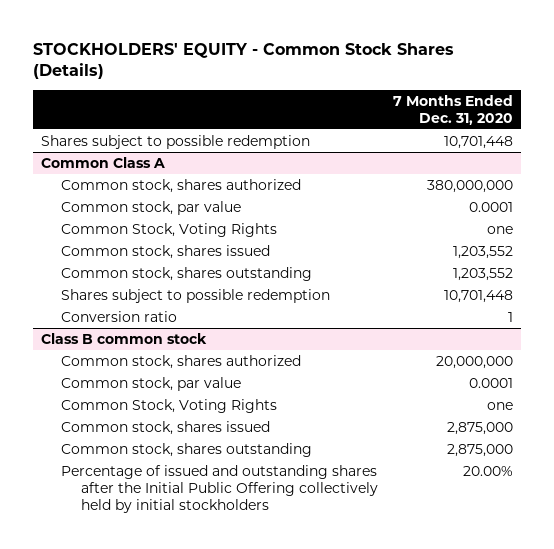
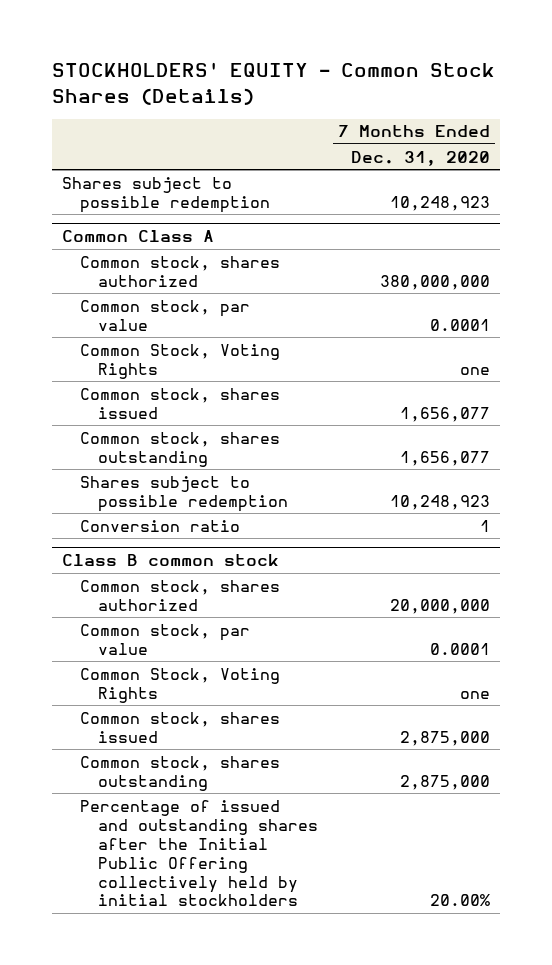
- Shares subject to possible redemption | 10,701,448
+ Shares subject to possible redemption | 10,248,923
@ Common Class A
- Common stock, shares issued | 1,203,552
- Common stock, shares outstanding | 1,203,552
- Shares subject to possible redemption | 10,701,448
+ Common stock, shares issued | 1,656,077
+ Common stock, shares outstanding | 1,656,077
+ Shares subject to possible redemption | 10,248,923

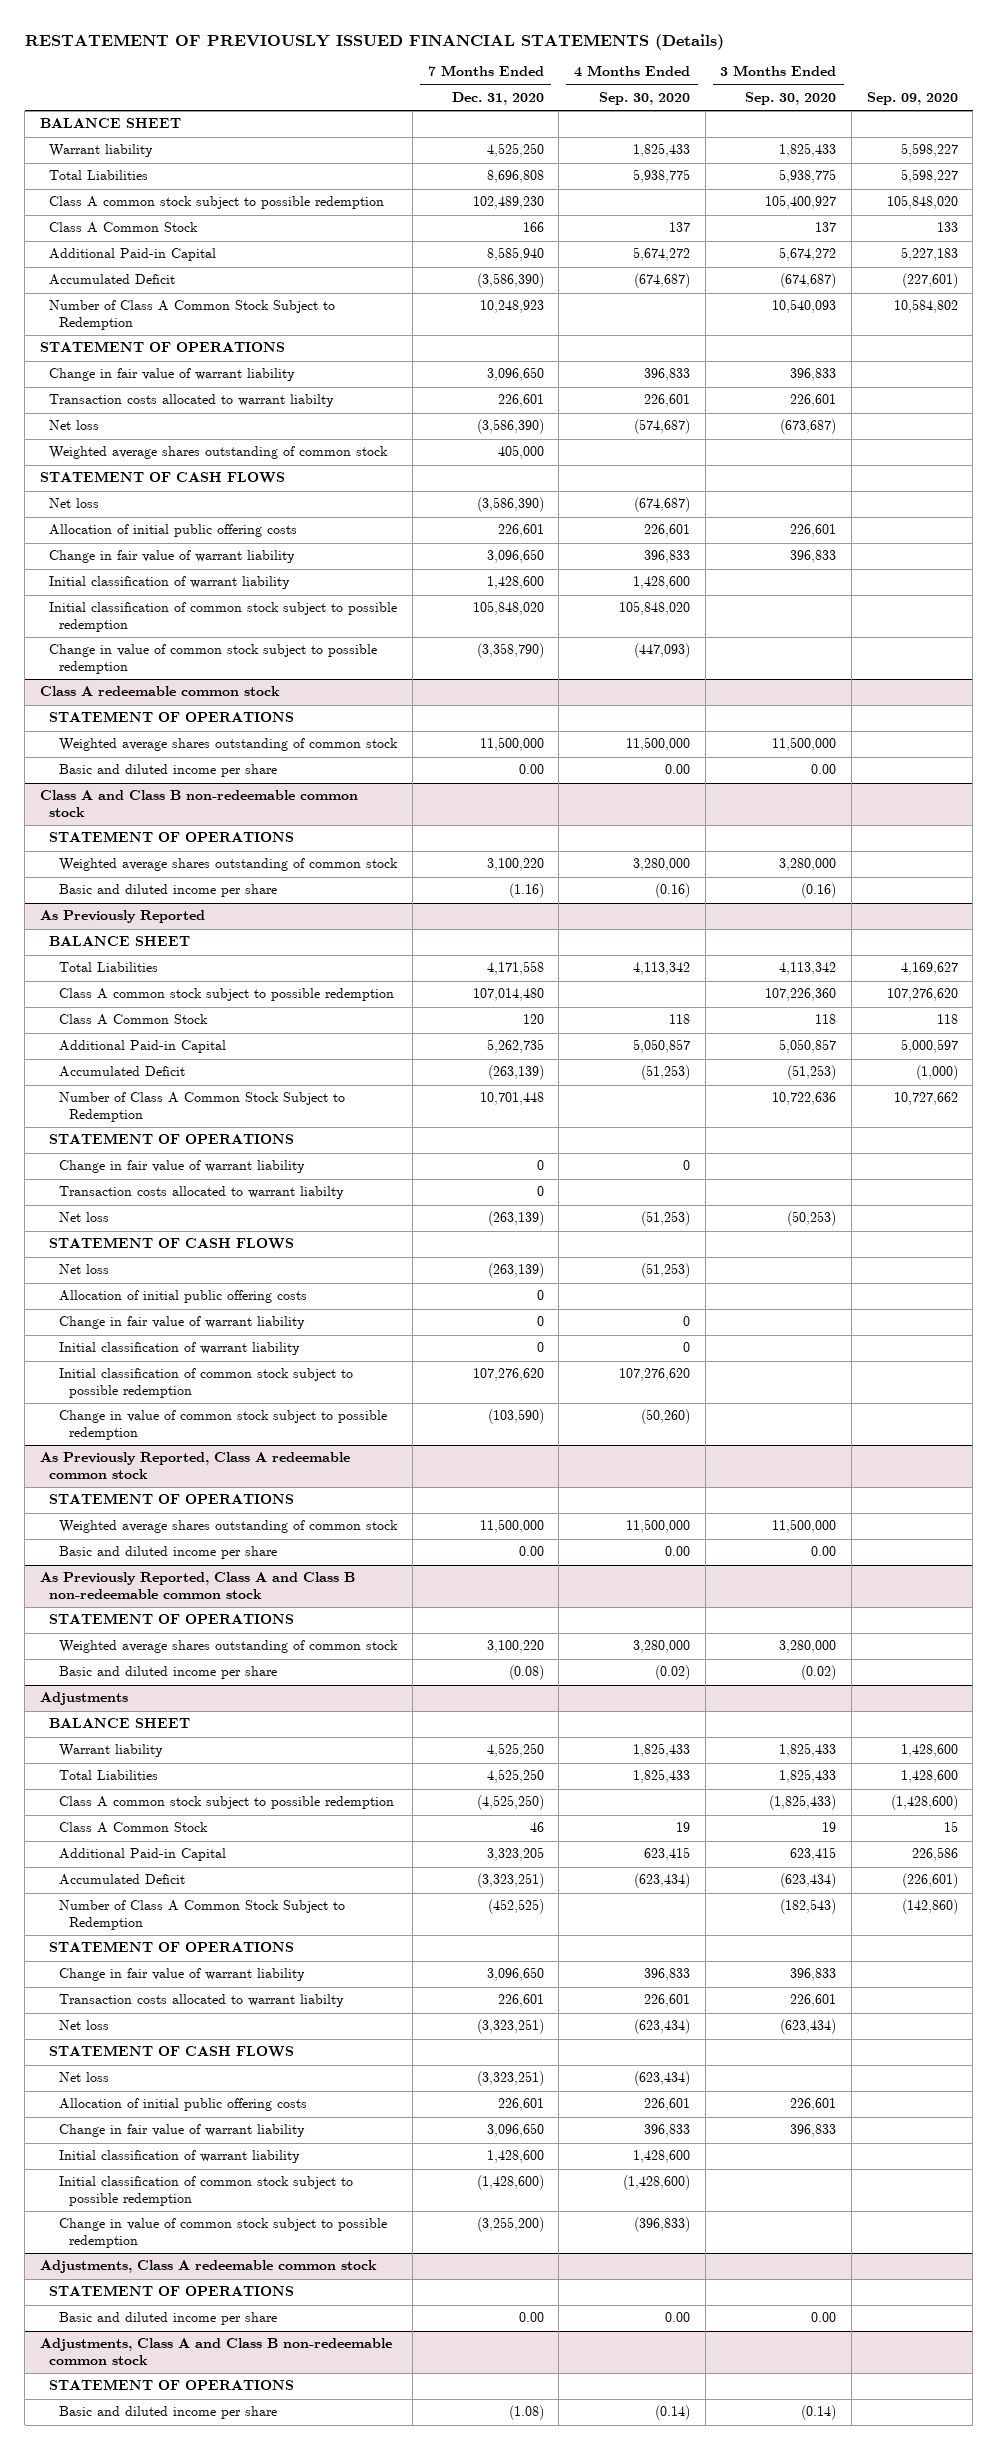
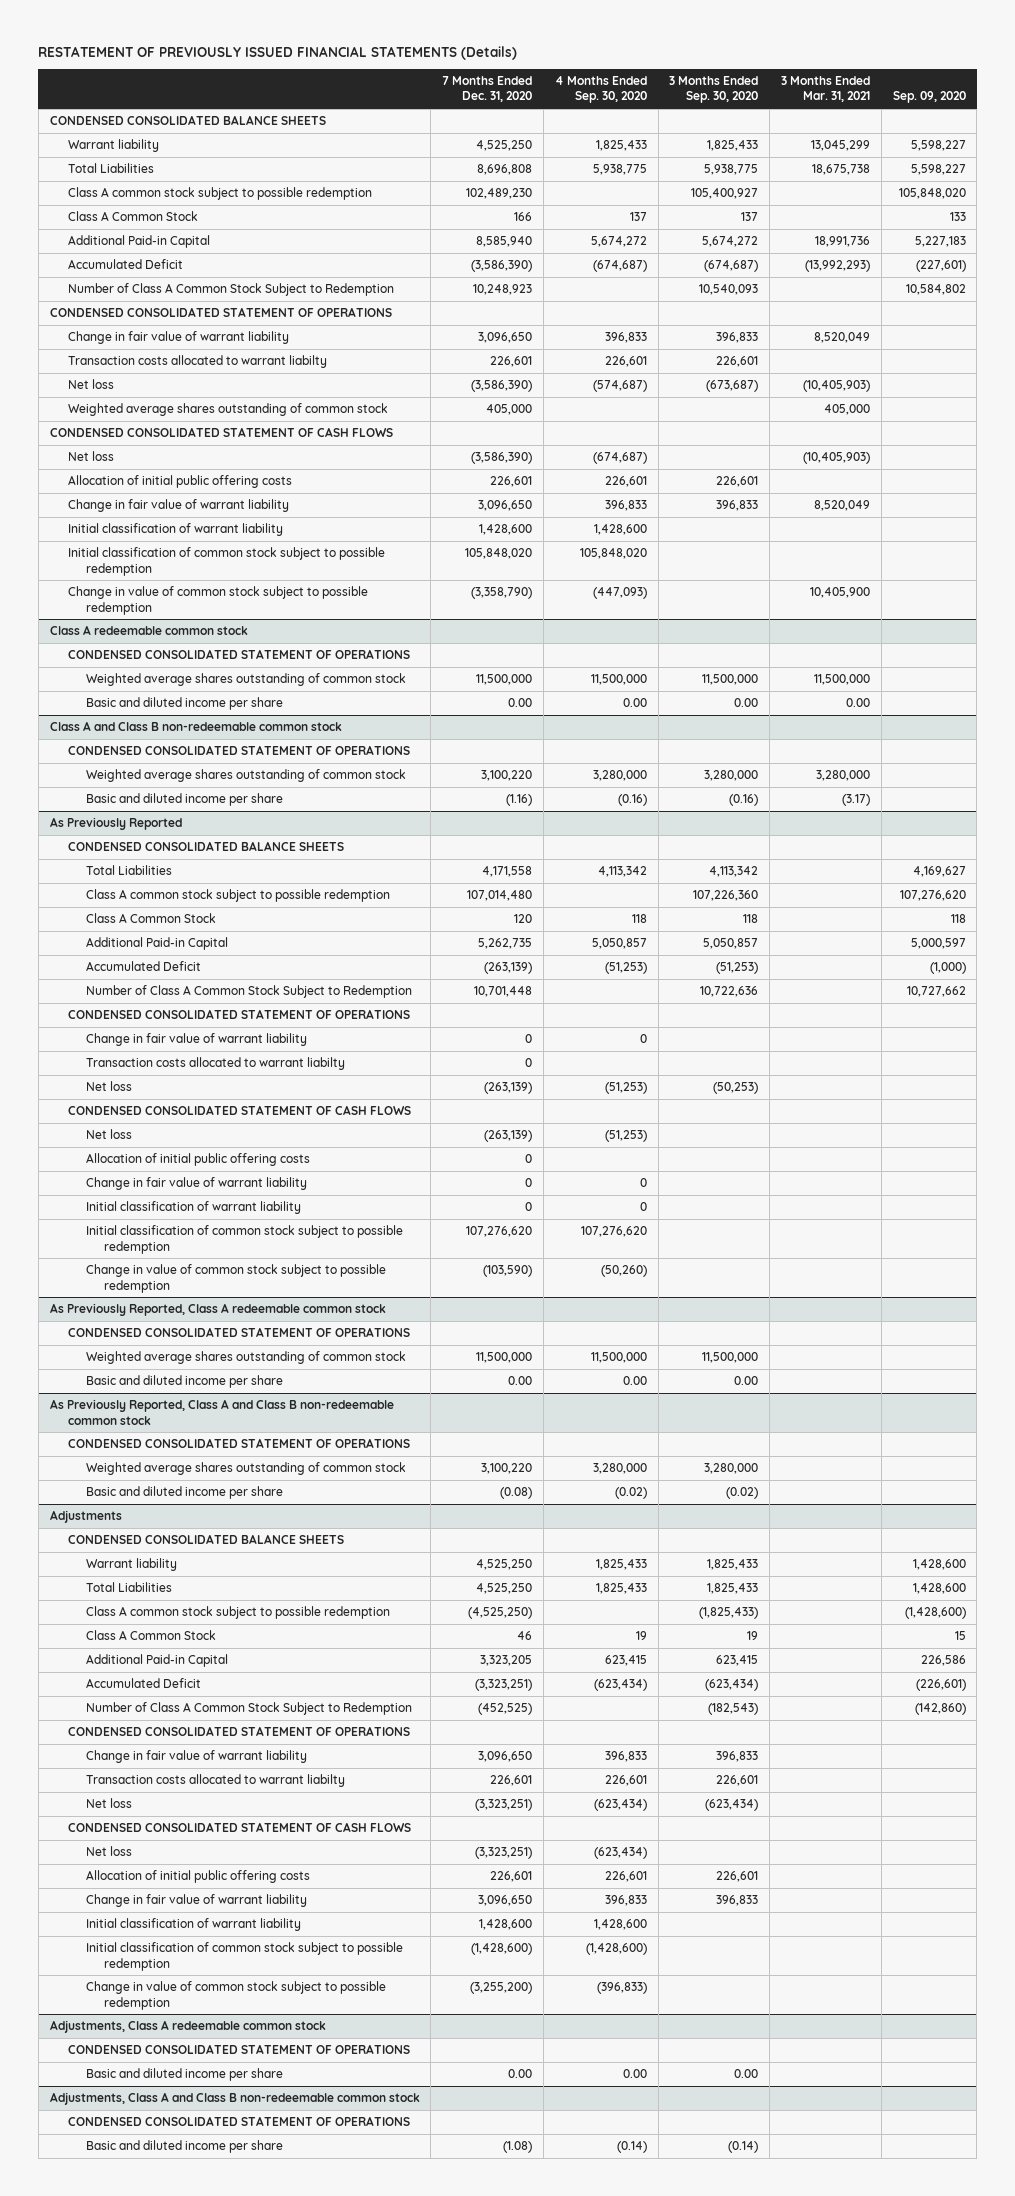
- | 7 Months Ended Dec. 31, 2020 | 4 Months Ended Sep. 30, 2020 | 3 Months Ended Sep. 30, 2020 | Sep. 09, 2020
+ | 7 Months Ended Dec. 31, 2020 | 4 Months Ended Sep. 30, 2020 | 3 Months Ended Sep. 30, 2020 | 3 Months Ended Mar. 31, 2021 | Sep. 09, 2020
- BALANCE SHEET
+ CONDENSED CONSOLIDATED BALANCE SHEETS
- STATEMENT OF OPERATIONS
+ CONDENSED CONSOLIDATED STATEMENT OF OPERATIONS
- STATEMENT OF CASH FLOWS
+ CONDENSED CONSOLIDATED STATEMENT OF CASH FLOWS
@ Class A redeemable common stock
- STATEMENT OF OPERATIONS
+ CONDENSED CONSOLIDATED STATEMENT OF OPERATIONS
@ Class A and Class B non-redeemable common stock
- STATEMENT OF OPERATIONS
+ CONDENSED CONSOLIDATED STATEMENT OF OPERATIONS
@ As Previously Reported
- BALANCE SHEET
+ CONDENSED CONSOLIDATED BALANCE SHEETS
- STATEMENT OF OPERATIONS
+ CONDENSED CONSOLIDATED STATEMENT OF OPERATIONS
- STATEMENT OF CASH FLOWS
+ CONDENSED CONSOLIDATED STATEMENT OF CASH FLOWS
@ As Previously Reported, Class A redeemable common stock
- STATEMENT OF OPERATIONS
+ CONDENSED CONSOLIDATED STATEMENT OF OPERATIONS
@ As Previously Reported, Class A and Class B non-redeemable common stock
- STATEMENT OF OPERATIONS
+ CONDENSED CONSOLIDATED STATEMENT OF OPERATIONS
@ Adjustments
- BALANCE SHEET
+ CONDENSED CONSOLIDATED BALANCE SHEETS
- STATEMENT OF OPERATIONS
+ CONDENSED CONSOLIDATED STATEMENT OF OPERATIONS
- STATEMENT OF CASH FLOWS
+ CONDENSED CONSOLIDATED STATEMENT OF CASH FLOWS
@ Adjustments, Class A redeemable common stock
- STATEMENT OF OPERATIONS
+ CONDENSED CONSOLIDATED STATEMENT OF OPERATIONS
@ Adjustments, Class A and Class B non-redeemable common stock
- STATEMENT OF OPERATIONS
+ CONDENSED CONSOLIDATED STATEMENT OF OPERATIONS

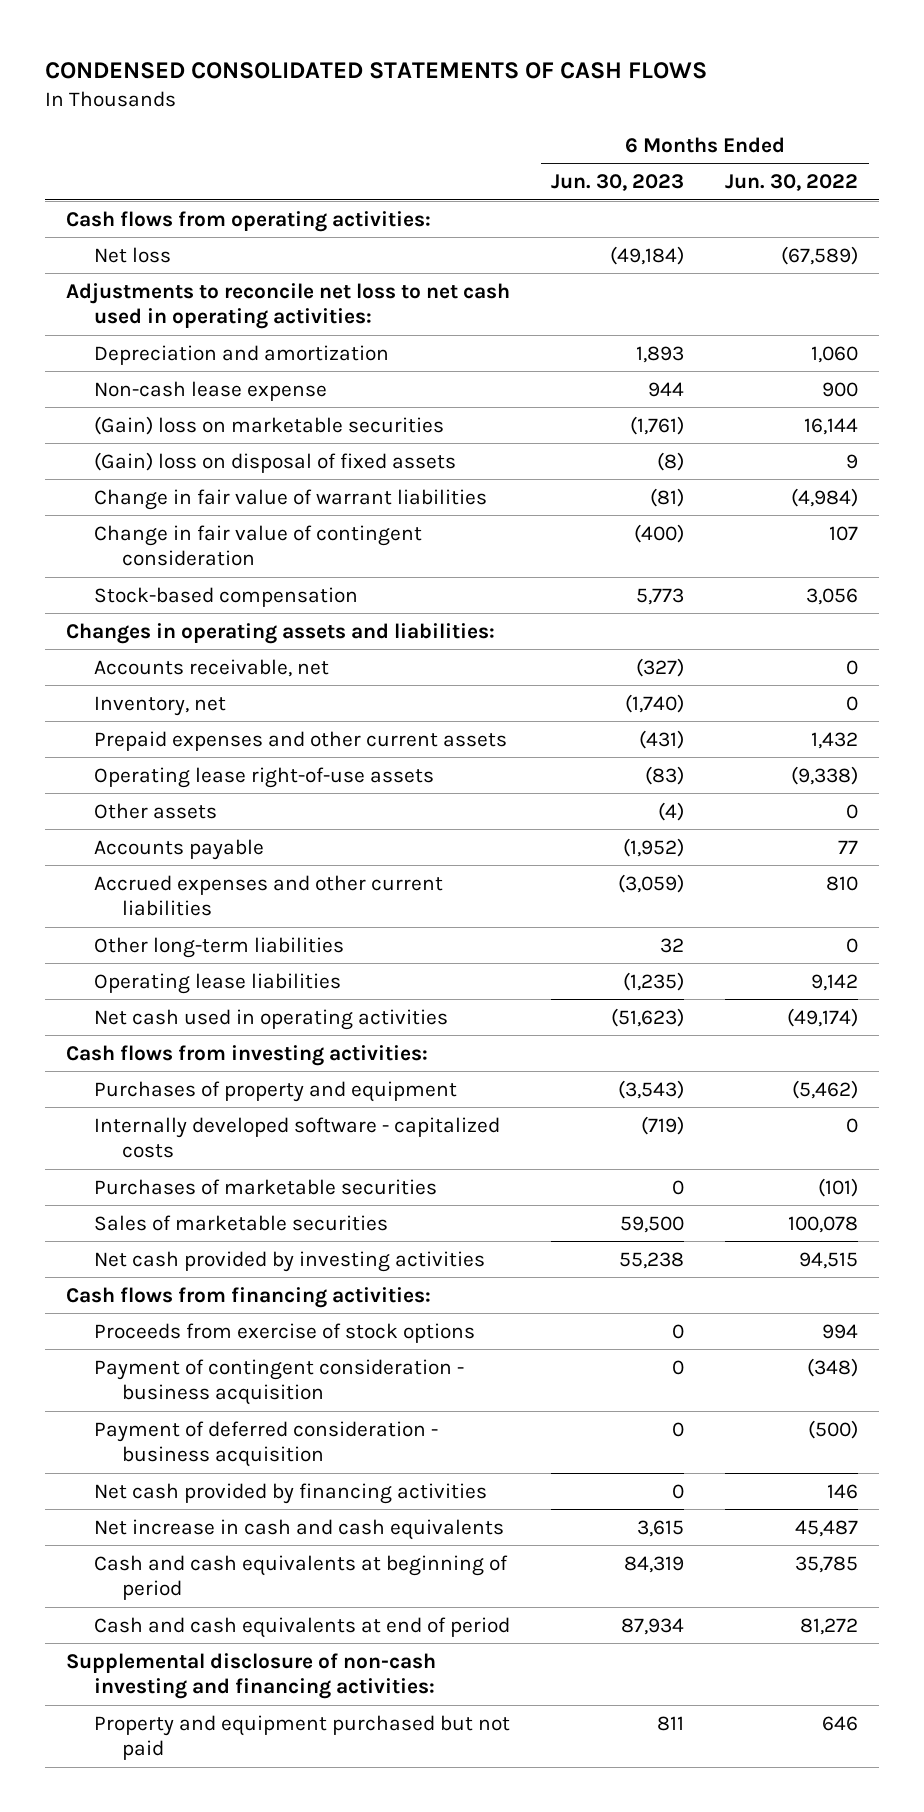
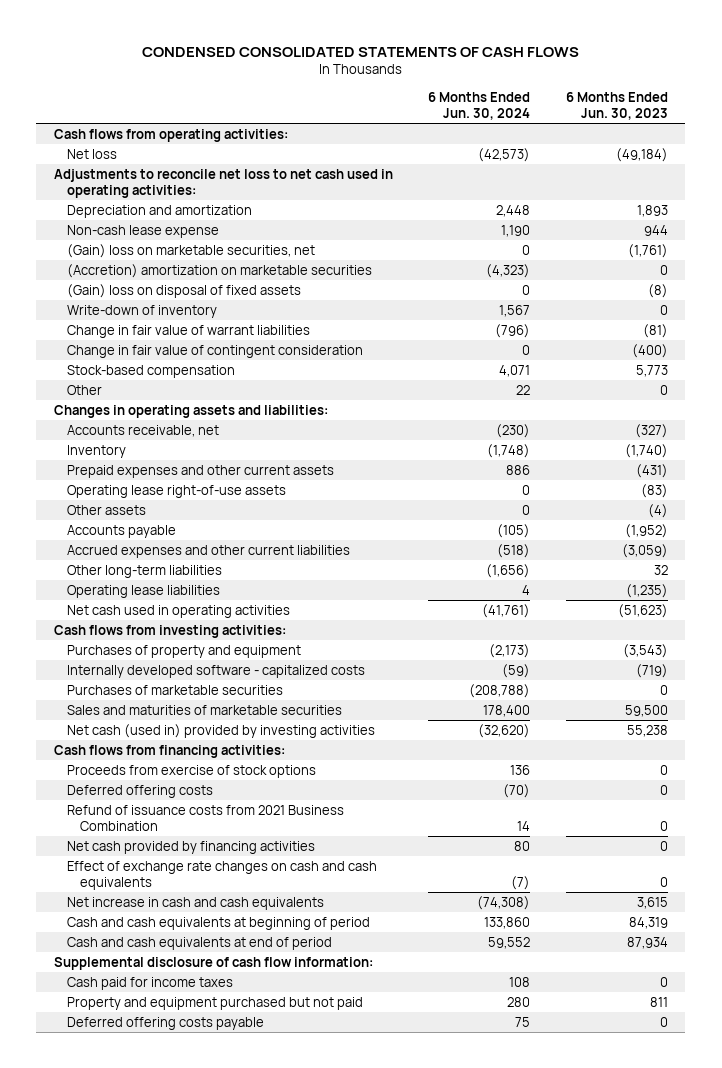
- | 6 Months Ended Jun. 30, 2023 | 6 Months Ended Jun. 30, 2022
+ | 6 Months Ended Jun. 30, 2024 | 6 Months Ended Jun. 30, 2023
- (Gain) loss on marketable securities | (1,761) | 16,144
+ (Gain) loss on marketable securities, net | 0 | (1,761)
+ (Accretion) amortization on marketable securities | (4,323) | 0
+ Write-down of inventory | 1,567 | 0
+ Other | 22 | 0
- Inventory, net | (1,740) | 0
+ Inventory | (1,748) | (1,740)
- Sales of marketable securities | 59,500 | 100,078
- Net cash provided by investing activities | 55,238 | 94,515
+ Sales and maturities of marketable securities | 178,400 | 59,500
+ Net cash (used in) provided by investing activities | (32,620) | 55,238
- Payment of contingent consideration - business acquisition | 0 | (348)
- Payment of deferred consideration - business acquisition | 0 | (500)
+ Deferred offering costs | (70) | 0
+ Refund of issuance costs from 2021 Business Combination | 14 | 0
+ Effect of exchange rate changes on cash and cash equivalents | (7) | 0
- Supplemental disclosure of non-cash investing and financing activities:
+ Supplemental disclosure of cash flow information:
+ Cash paid for income taxes | 108 | 0
+ Deferred offering costs payable | 75 | 0

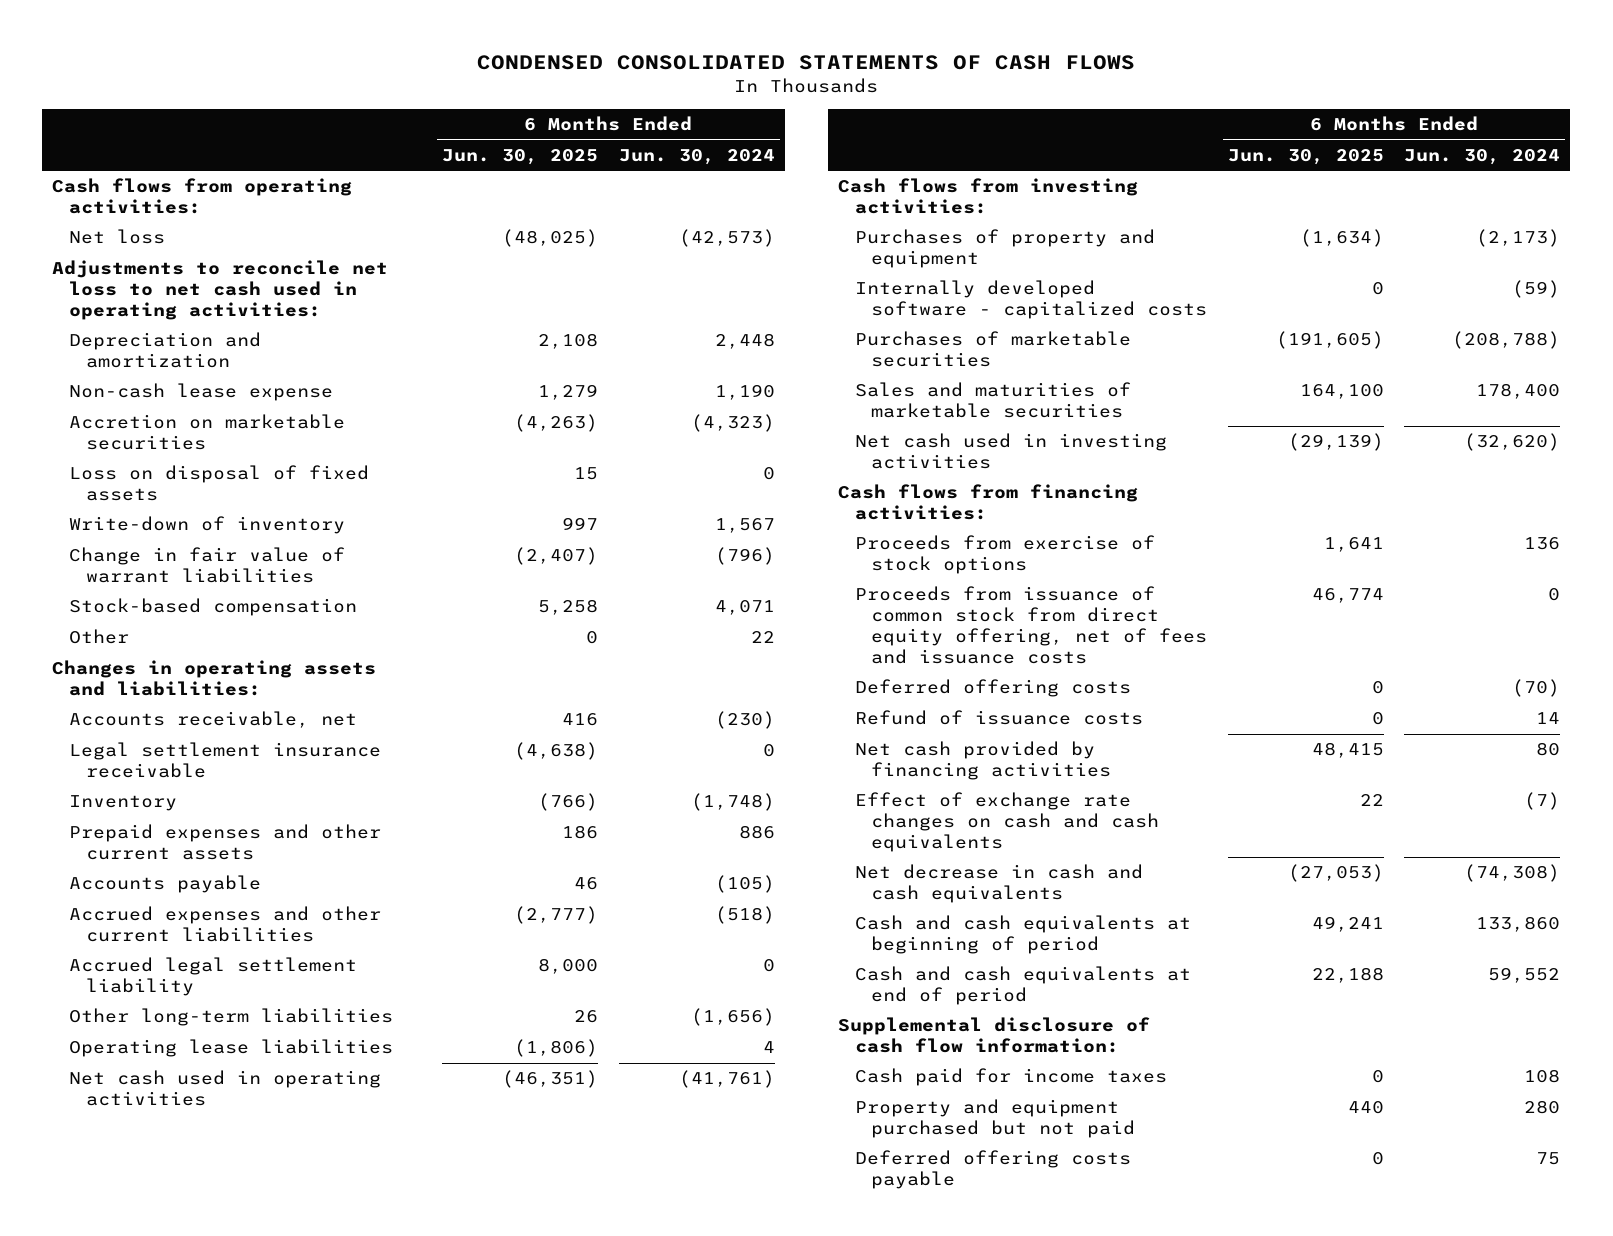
- | 6 Months Ended Jun. 30, 2024 | 6 Months Ended Jun. 30, 2023
+ | 6 Months Ended Jun. 30, 2025 | 6 Months Ended Jun. 30, 2024
- (Gain) loss on marketable securities, net | 0 | (1,761)
- (Accretion) amortization on marketable securities | (4,323) | 0
- (Gain) loss on disposal of fixed assets | 0 | (8)
+ Accretion on marketable securities | (4,263) | (4,323)
+ Loss on disposal of fixed assets | 15 | 0
- Change in fair value of contingent consideration | 0 | (400)
+ Legal settlement insurance receivable | (4,638) | 0
- Operating lease right-of-use assets | 0 | (83)
- Other assets | 0 | (4)
+ Accrued legal settlement liability | 8,000 | 0
- Net cash (used in) provided by investing activities | (32,620) | 55,238
+ Net cash used in investing activities | (29,139) | (32,620)
+ Proceeds from issuance of common stock from direct equity offering, net of fees and issuance costs | 46,774 | 0
- Refund of issuance costs from 2021 Business Combination | 14 | 0
+ Refund of issuance costs | 0 | 14
- Net increase in cash and cash equivalents | (74,308) | 3,615
+ Net decrease in cash and cash equivalents | (27,053) | (74,308)

